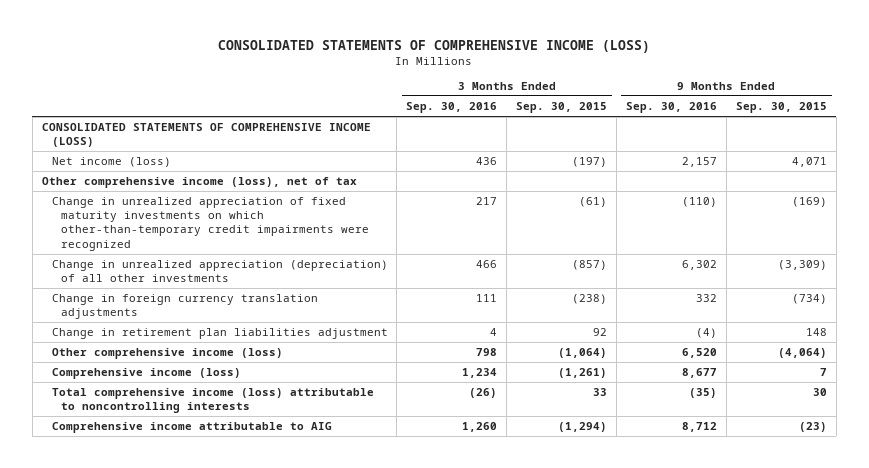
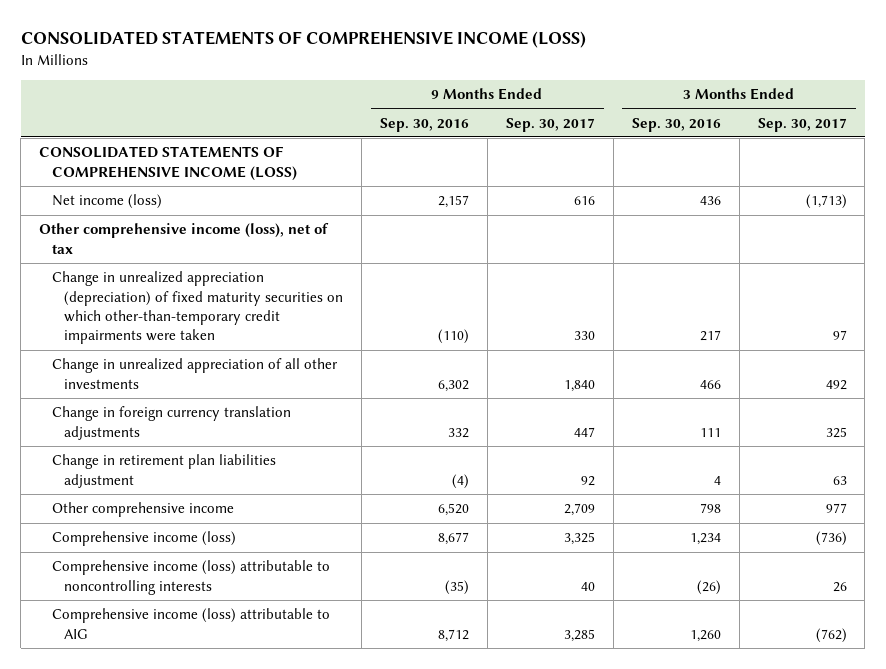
- | 3 Months Ended Sep. 30, 2016 | 3 Months Ended Sep. 30, 2015 | 9 Months Ended Sep. 30, 2016 | 9 Months Ended Sep. 30, 2015
+ | 9 Months Ended Sep. 30, 2016 | 9 Months Ended Sep. 30, 2017 | 3 Months Ended Sep. 30, 2016 | 3 Months Ended Sep. 30, 2017
- Change in unrealized appreciation of fixed maturity investments on which other-than-temporary credit impairments were recognized | 217 | (61) | (110) | (169)
- Change in unrealized appreciation (depreciation) of all other investments | 466 | (857) | 6,302 | (3,309)
+ Change in unrealized appreciation (depreciation) of fixed maturity securities on which other-than-temporary credit impairments were taken | (110) | 330 | 217 | 97
+ Change in unrealized appreciation of all other investments | 6,302 | 1,840 | 466 | 492
- Other comprehensive income (loss) | 798 | (1,064) | 6,520 | (4,064)
+ Other comprehensive income | 6,520 | 2,709 | 798 | 977
- Total comprehensive income (loss) attributable to noncontrolling interests | (26) | 33 | (35) | 30
- Comprehensive income attributable to AIG | 1,260 | (1,294) | 8,712 | (23)
+ Comprehensive income (loss) attributable to noncontrolling interests | (35) | 40 | (26) | 26
+ Comprehensive income (loss) attributable to AIG | 8,712 | 3,285 | 1,260 | (762)

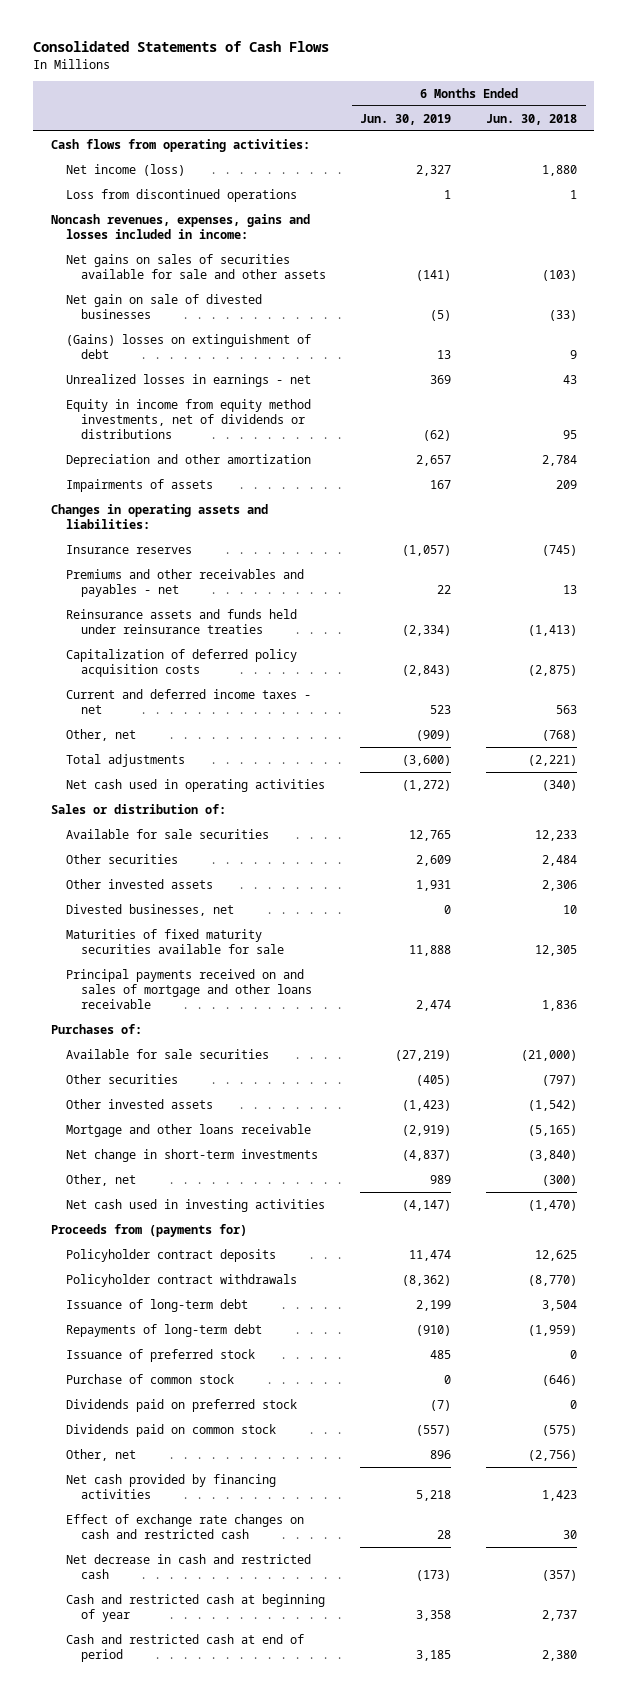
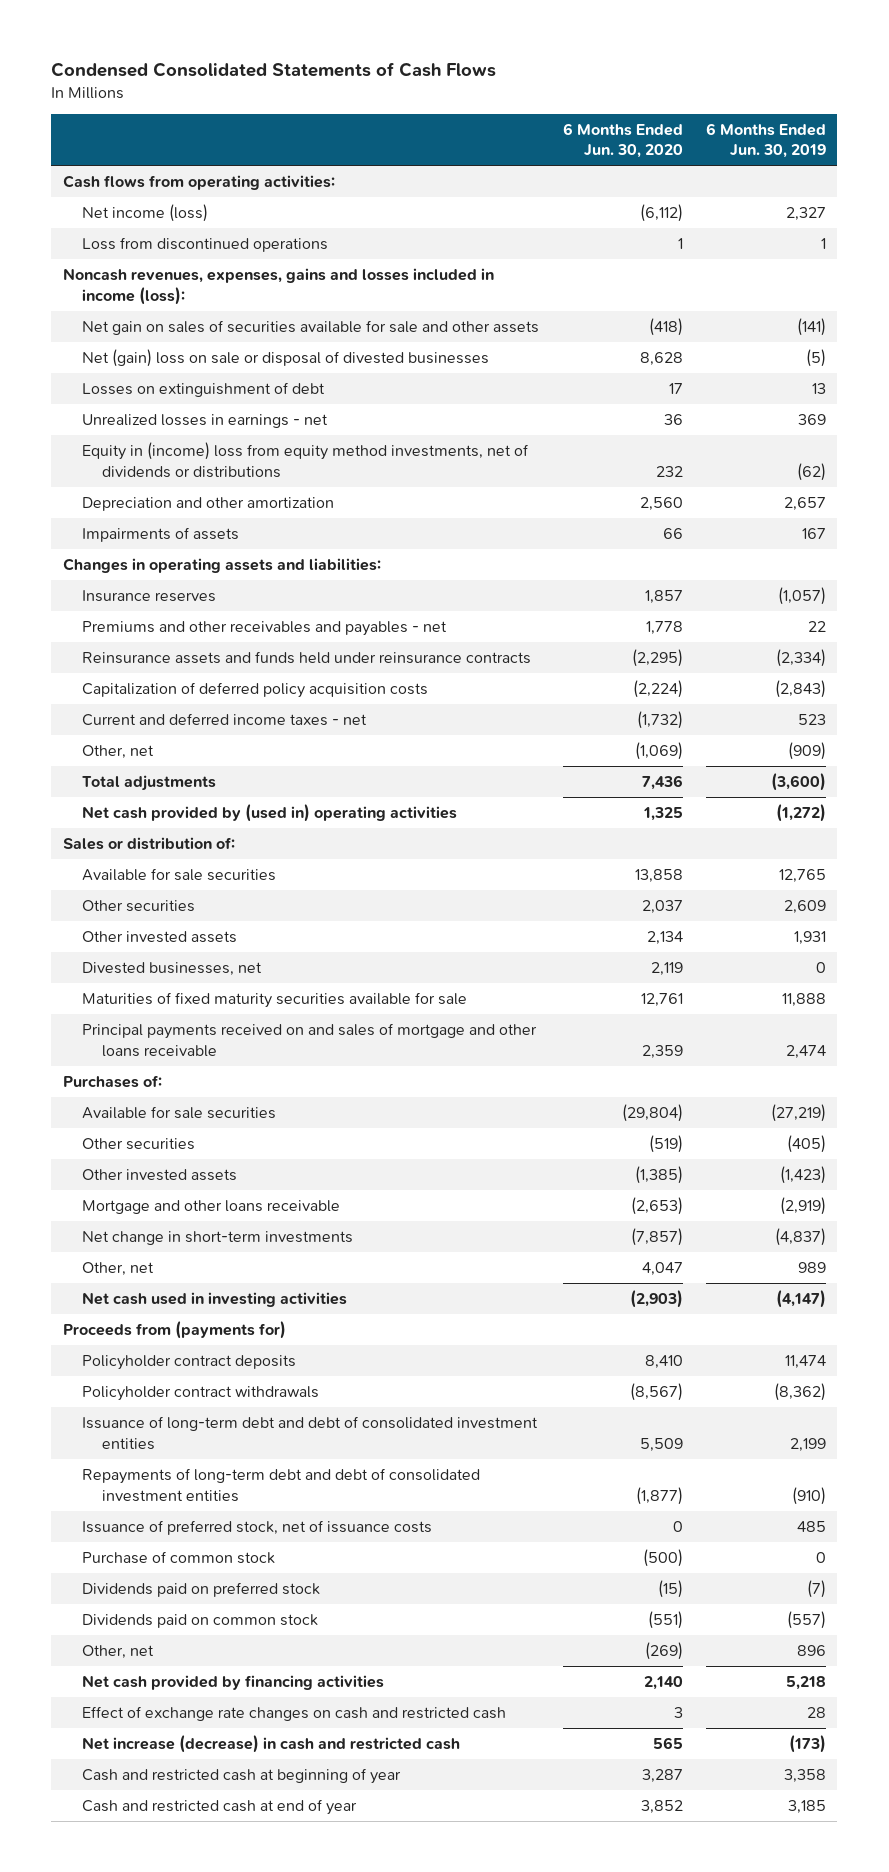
- Consolidated Statements of Cash Flows
+ Condensed Consolidated Statements of Cash Flows
- | 6 Months Ended Jun. 30, 2019 | 6 Months Ended Jun. 30, 2018
+ | 6 Months Ended Jun. 30, 2020 | 6 Months Ended Jun. 30, 2019
- Noncash revenues, expenses, gains and losses included in income:
- Net gains on sales of securities available for sale and other assets | (141) | (103)
- Net gain on sale of divested businesses | (5) | (33)
- (Gains) losses on extinguishment of debt | 13 | 9
+ Noncash revenues, expenses, gains and losses included in income (loss):
+ Net gain on sales of securities available for sale and other assets | (418) | (141)
+ Net (gain) loss on sale or disposal of divested businesses | 8,628 | (5)
+ Losses on extinguishment of debt | 17 | 13
- Equity in income from equity method investments, net of dividends or distributions | (62) | 95
+ Equity in (income) loss from equity method investments, net of dividends or distributions | 232 | (62)
- Reinsurance assets and funds held under reinsurance treaties | (2,334) | (1,413)
+ Reinsurance assets and funds held under reinsurance contracts | (2,295) | (2,334)
- Net cash used in operating activities | (1,272) | (340)
+ Net cash provided by (used in) operating activities | 1,325 | (1,272)
- Issuance of long-term debt | 2,199 | 3,504
- Repayments of long-term debt | (910) | (1,959)
- Issuance of preferred stock | 485 | 0
+ Issuance of long-term debt and debt of consolidated investment entities | 5,509 | 2,199
+ Repayments of long-term debt and debt of consolidated investment entities | (1,877) | (910)
+ Issuance of preferred stock, net of issuance costs | 0 | 485
- Net decrease in cash and restricted cash | (173) | (357)
+ Net increase (decrease) in cash and restricted cash | 565 | (173)
- Cash and restricted cash at end of period | 3,185 | 2,380
+ Cash and restricted cash at end of year | 3,852 | 3,185

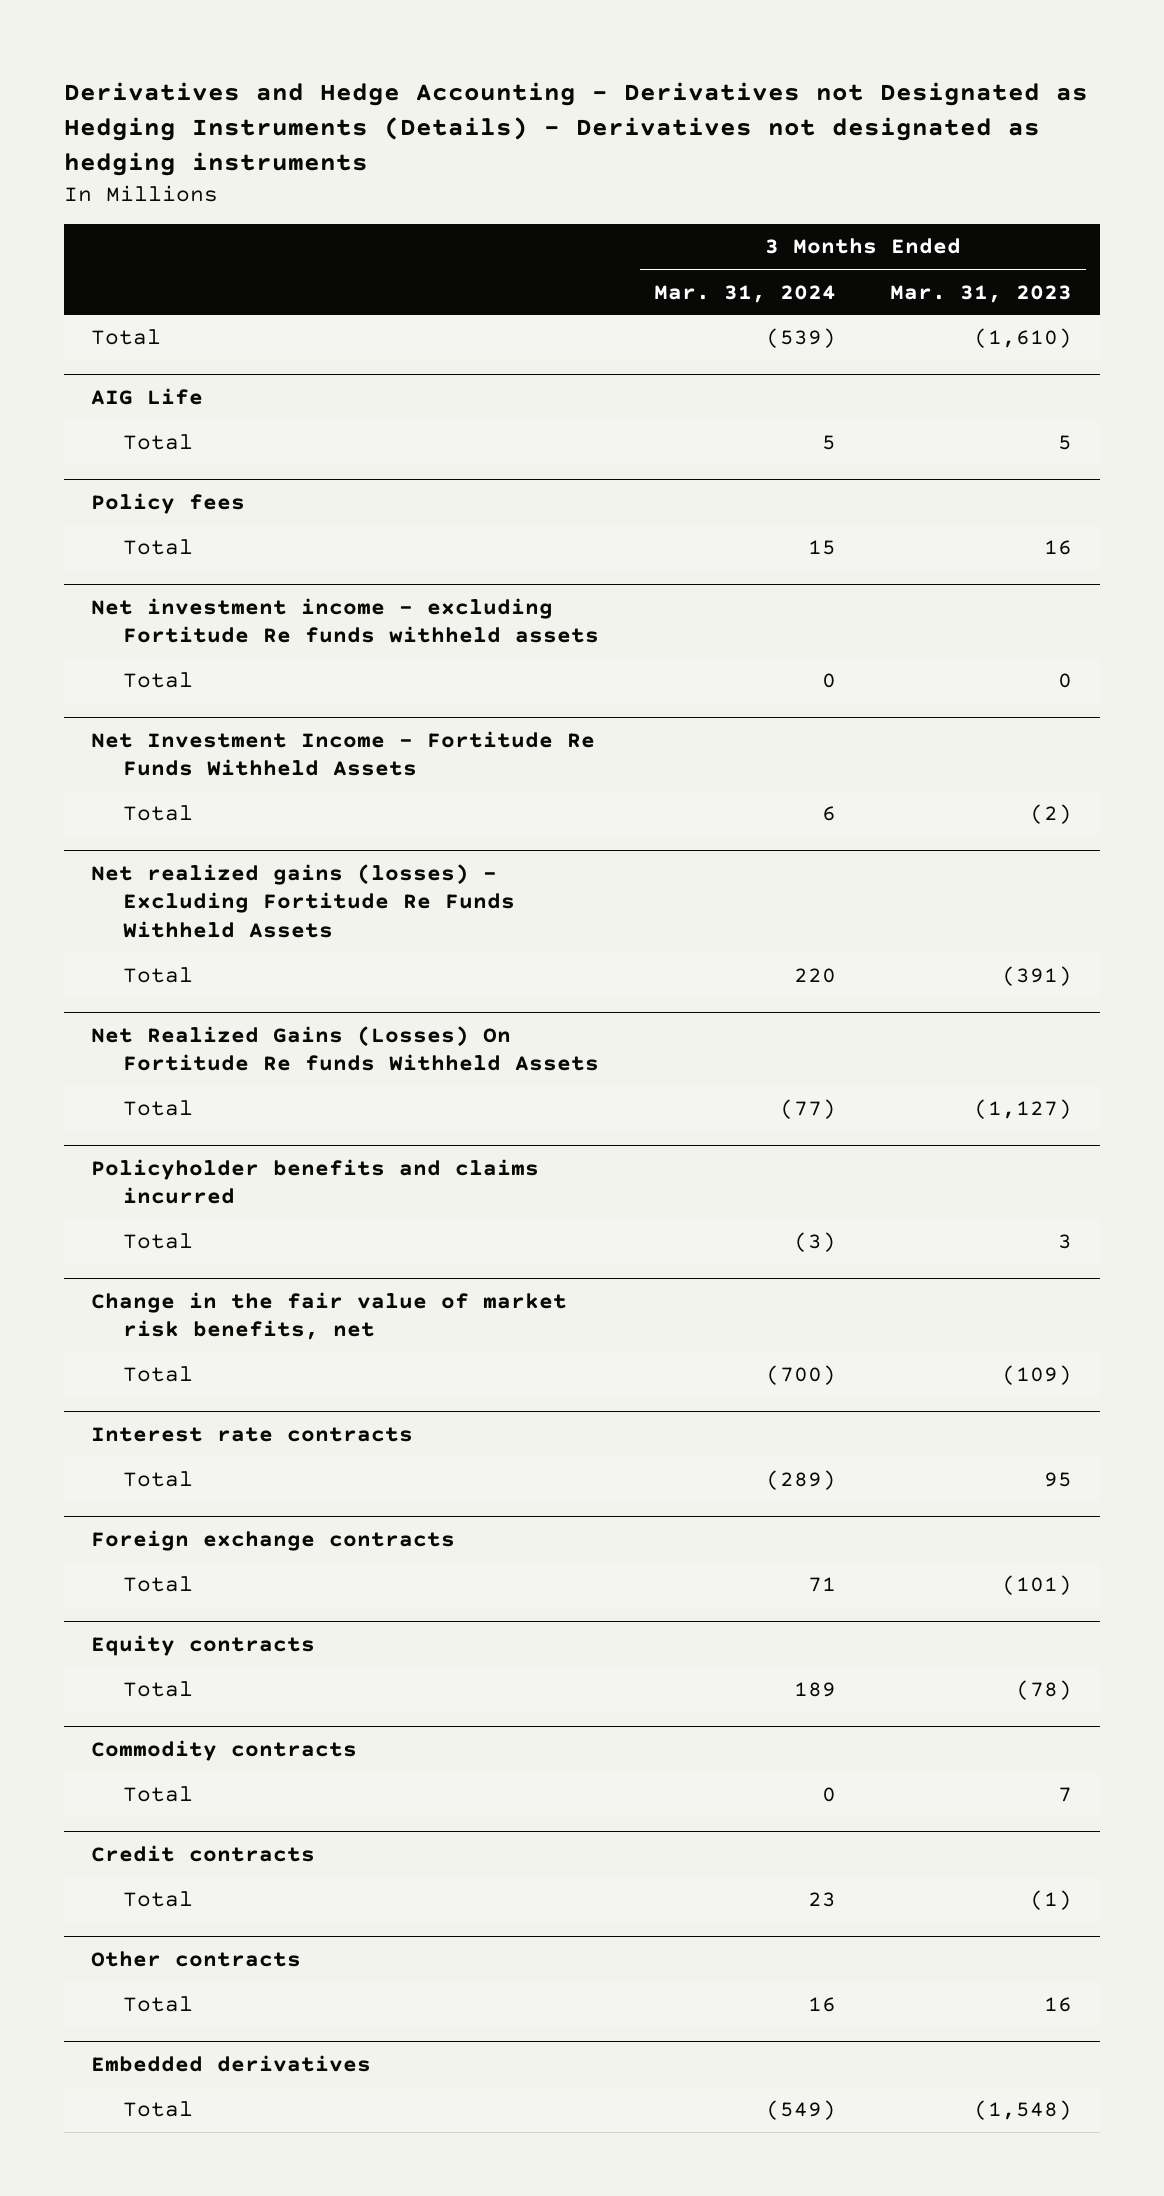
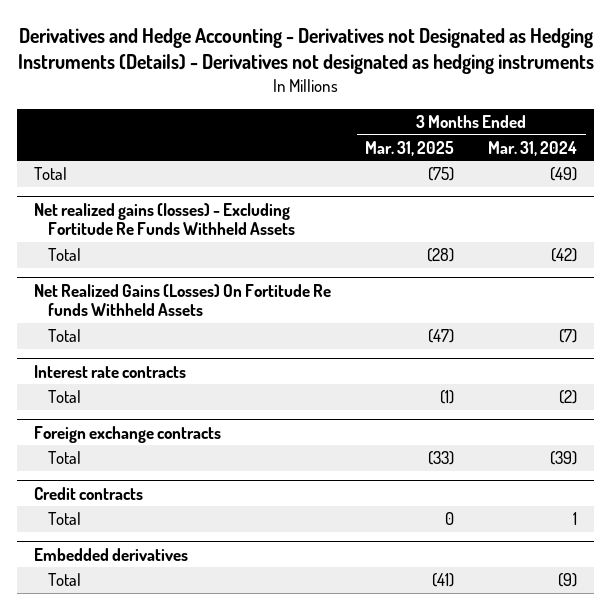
- | 3 Months Ended Mar. 31, 2024 | 3 Months Ended Mar. 31, 2023
+ | 3 Months Ended Mar. 31, 2025 | 3 Months Ended Mar. 31, 2024
- Total | (539) | (1,610)
- AIG Life
- Total | 5 | 5
- Policy fees
- Total | 15 | 16
- Net investment income - excluding Fortitude Re funds withheld assets
- Total | 0 | 0
- Net Investment Income - Fortitude Re Funds Withheld Assets
- Total | 6 | (2)
+ Total | (75) | (49)
@ Net realized gains (losses) - Excluding Fortitude Re Funds Withheld Assets
- Total | 220 | (391)
+ Total | (28) | (42)
@ Net Realized Gains (Losses) On Fortitude Re funds Withheld Assets
- Total | (77) | (1,127)
- Policyholder benefits and claims incurred
- Total | (3) | 3
- Change in the fair value of market risk benefits, net
- Total | (700) | (109)
@ Net Realized Gains (Losses) On Fortitude Re funds Withheld Assets
+ Total | (47) | (7)
@ Interest rate contracts
- Total | (289) | 95
+ Total | (1) | (2)
@ Foreign exchange contracts
- Total | 71 | (101)
- Equity contracts
- Total | 189 | (78)
- Commodity contracts
- Total | 0 | 7
@ Foreign exchange contracts
+ Total | (33) | (39)
@ Credit contracts
- Total | 23 | (1)
- Other contracts
- Total | 16 | 16
@ Credit contracts
+ Total | 0 | 1
@ Embedded derivatives
- Total | (549) | (1,548)
+ Total | (41) | (9)

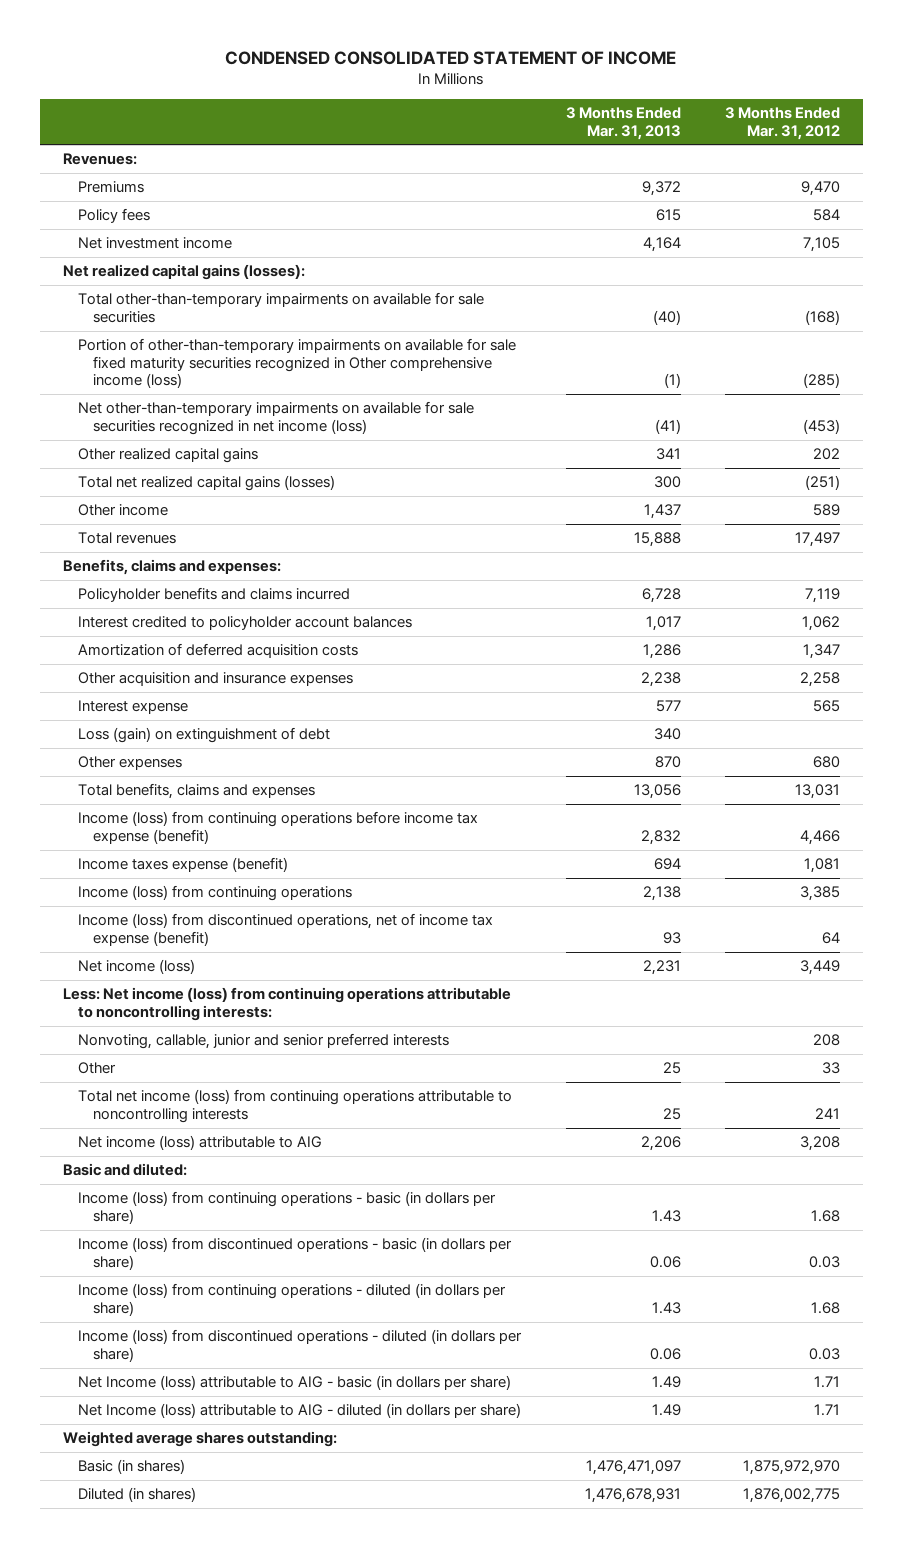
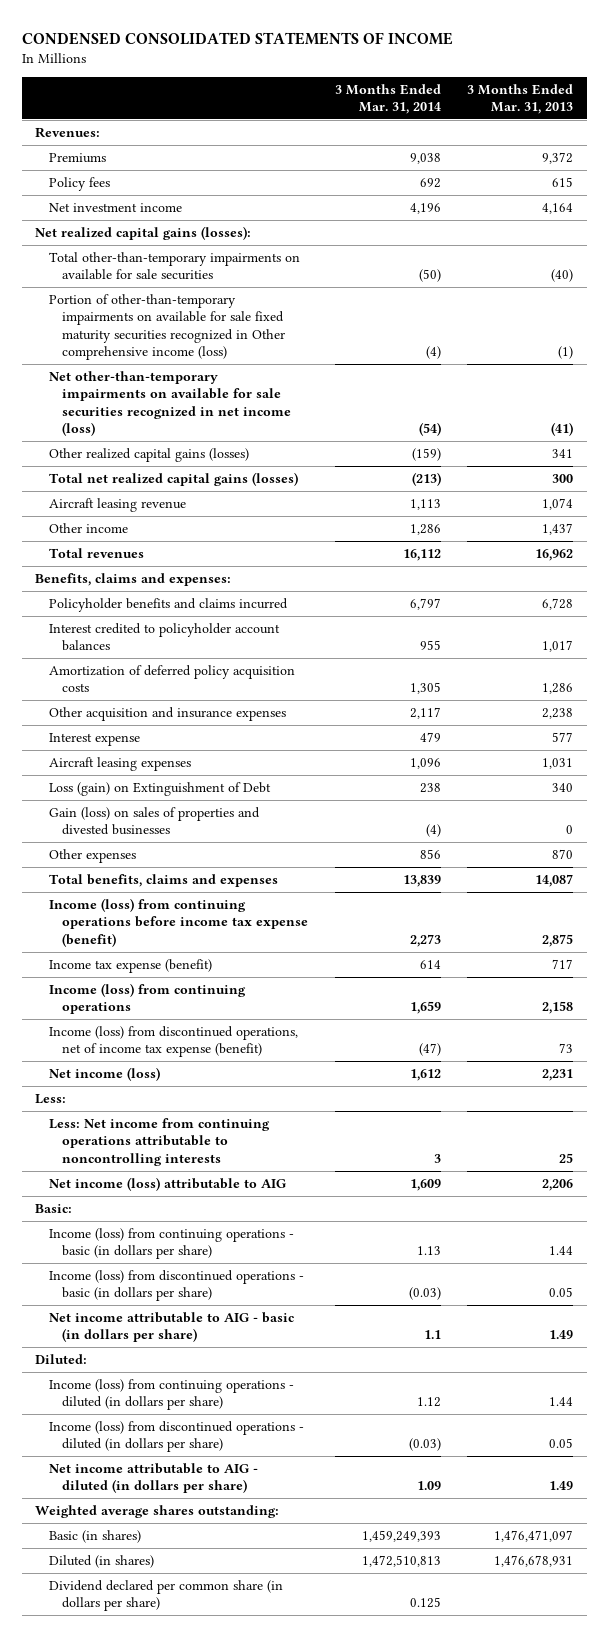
- CONDENSED CONSOLIDATED STATEMENT OF INCOME
+ CONDENSED CONSOLIDATED STATEMENTS OF INCOME
- | 3 Months Ended Mar. 31, 2013 | 3 Months Ended Mar. 31, 2012
+ | 3 Months Ended Mar. 31, 2014 | 3 Months Ended Mar. 31, 2013
- Other realized capital gains | 341 | 202
+ Other realized capital gains (losses) | (159) | 341
+ Aircraft leasing revenue | 1,113 | 1,074
- Total revenues | 15,888 | 17,497
+ Total revenues | 16,112 | 16,962
- Amortization of deferred acquisition costs | 1,286 | 1,347
+ Amortization of deferred policy acquisition costs | 1,305 | 1,286
- Loss (gain) on extinguishment of debt | 340 |
+ Aircraft leasing expenses | 1,096 | 1,031
+ Loss (gain) on Extinguishment of Debt | 238 | 340
+ Gain (loss) on sales of properties and divested businesses | (4) | 0
- Total benefits, claims and expenses | 13,056 | 13,031
- Income (loss) from continuing operations before income tax expense (benefit) | 2,832 | 4,466
- Income taxes expense (benefit) | 694 | 1,081
- Income (loss) from continuing operations | 2,138 | 3,385
- Income (loss) from discontinued operations, net of income tax expense (benefit) | 93 | 64
+ Total benefits, claims and expenses | 13,839 | 14,087
+ Income (loss) from continuing operations before income tax expense (benefit) | 2,273 | 2,875
+ Income tax expense (benefit) | 614 | 717
+ Income (loss) from continuing operations | 1,659 | 2,158
+ Income (loss) from discontinued operations, net of income tax expense (benefit) | (47) | 73
- Less: Net income (loss) from continuing operations attributable to noncontrolling interests:
- Nonvoting, callable, junior and senior preferred interests | | 208
- Other | 25 | 33
- Total net income (loss) from continuing operations attributable to noncontrolling interests | 25 | 241
+ Less:
+ Less: Net income from continuing operations attributable to noncontrolling interests | 3 | 25
- Basic and diluted:
- Income (loss) from continuing operations - basic (in dollars per share) | 1.43 | 1.68
- Income (loss) from discontinued operations - basic (in dollars per share) | 0.06 | 0.03
- Income (loss) from continuing operations - diluted (in dollars per share) | 1.43 | 1.68
- Income (loss) from discontinued operations - diluted (in dollars per share) | 0.06 | 0.03
- Net Income (loss) attributable to AIG - basic (in dollars per share) | 1.49 | 1.71
- Net Income (loss) attributable to AIG - diluted (in dollars per share) | 1.49 | 1.71
+ Basic:
+ Income (loss) from continuing operations - basic (in dollars per share) | 1.13 | 1.44
+ Income (loss) from discontinued operations - basic (in dollars per share) | (0.03) | 0.05
+ Net income attributable to AIG - basic (in dollars per share) | 1.1 | 1.49
+ Diluted:
+ Income (loss) from continuing operations - diluted (in dollars per share) | 1.12 | 1.44
+ Income (loss) from discontinued operations - diluted (in dollars per share) | (0.03) | 0.05
+ Net income attributable to AIG - diluted (in dollars per share) | 1.09 | 1.49
+ Dividend declared per common share (in dollars per share) | 0.125 |

